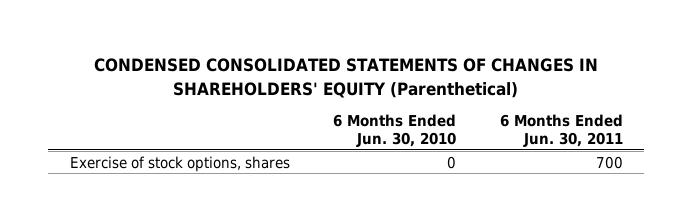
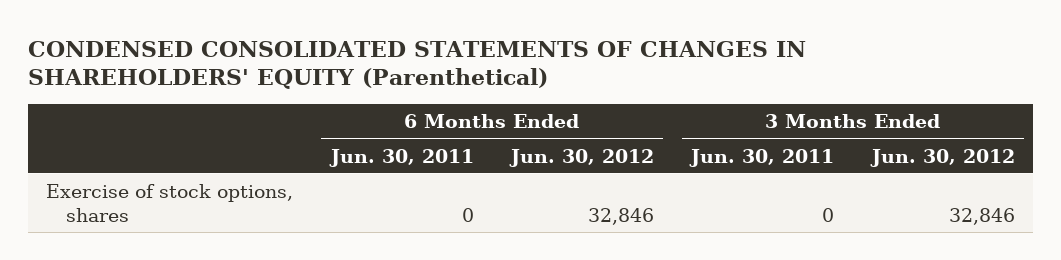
- | 6 Months Ended Jun. 30, 2010 | 6 Months Ended Jun. 30, 2011
+ | 6 Months Ended Jun. 30, 2011 | 6 Months Ended Jun. 30, 2012 | 3 Months Ended Jun. 30, 2011 | 3 Months Ended Jun. 30, 2012
- Exercise of stock options, shares | 0 | 700
+ Exercise of stock options, shares | 0 | 32,846 | 0 | 32,846

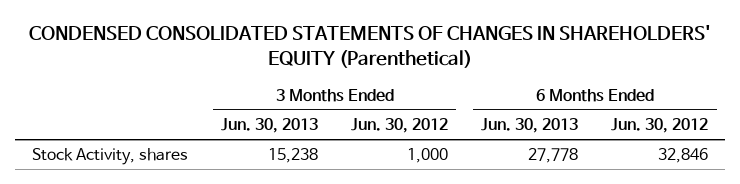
- | 6 Months Ended Jun. 30, 2011 | 6 Months Ended Jun. 30, 2012 | 3 Months Ended Jun. 30, 2011 | 3 Months Ended Jun. 30, 2012
+ | 3 Months Ended Jun. 30, 2013 | 3 Months Ended Jun. 30, 2012 | 6 Months Ended Jun. 30, 2013 | 6 Months Ended Jun. 30, 2012
- Exercise of stock options, shares | 0 | 32,846 | 0 | 32,846
+ Stock Activity, shares | 15,238 | 1,000 | 27,778 | 32,846

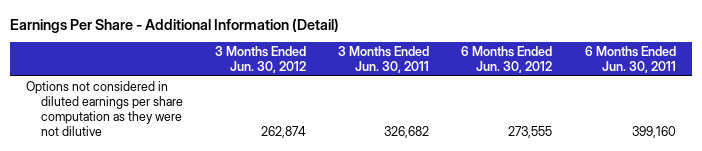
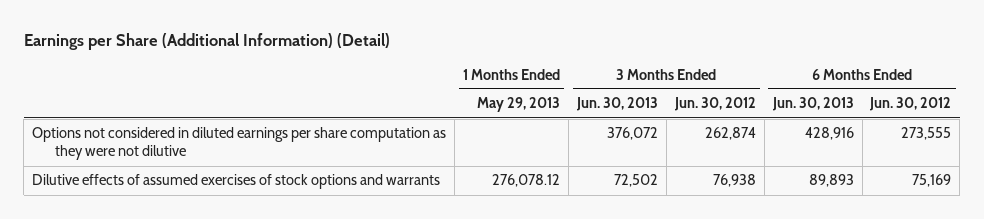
- Earnings Per Share - Additional Information (Detail)
+ Earnings per Share (Additional Information) (Detail)
- | 3 Months Ended Jun. 30, 2012 | 3 Months Ended Jun. 30, 2011 | 6 Months Ended Jun. 30, 2012 | 6 Months Ended Jun. 30, 2011
+ | 1 Months Ended May 29, 2013 | 3 Months Ended Jun. 30, 2013 | 3 Months Ended Jun. 30, 2012 | 6 Months Ended Jun. 30, 2013 | 6 Months Ended Jun. 30, 2012
+ Dilutive effects of assumed exercises of stock options and warrants | 276,078.12 | 72,502 | 76,938 | 89,893 | 75,169

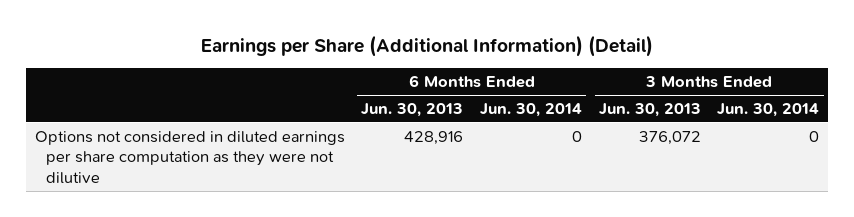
- | 1 Months Ended May 29, 2013 | 3 Months Ended Jun. 30, 2013 | 3 Months Ended Jun. 30, 2012 | 6 Months Ended Jun. 30, 2013 | 6 Months Ended Jun. 30, 2012
+ | 6 Months Ended Jun. 30, 2013 | 6 Months Ended Jun. 30, 2014 | 3 Months Ended Jun. 30, 2013 | 3 Months Ended Jun. 30, 2014
- Dilutive effects of assumed exercises of stock options and warrants | 276,078.12 | 72,502 | 76,938 | 89,893 | 75,169

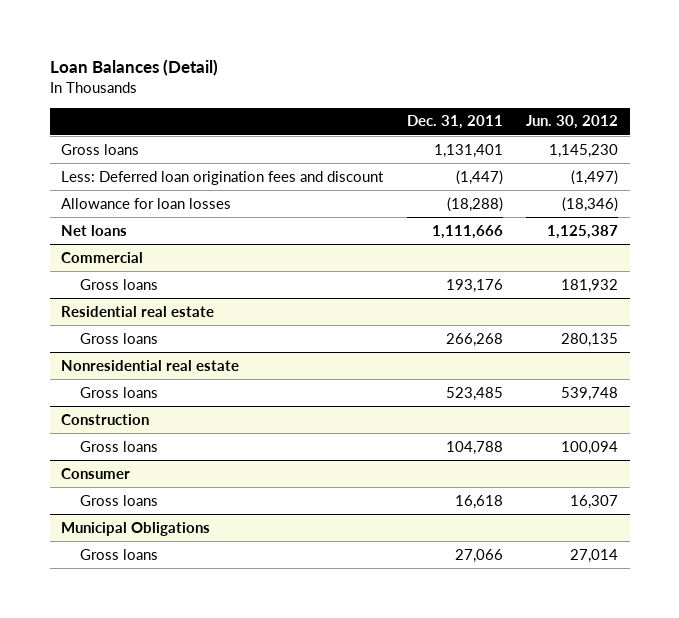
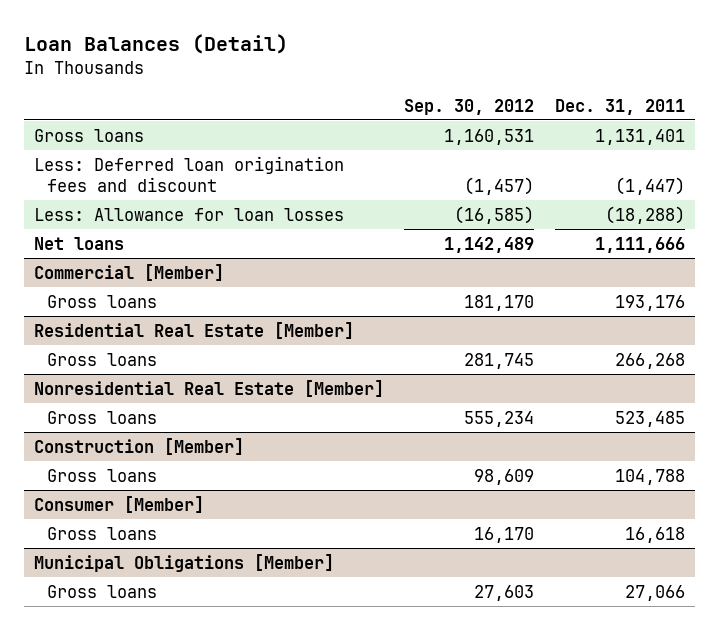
- | Dec. 31, 2011 | Jun. 30, 2012
+ | Sep. 30, 2012 | Dec. 31, 2011
- Allowance for loan losses | (18,288) | (18,346)
+ Less: Allowance for loan losses | (16,585) | (18,288)
- Commercial
+ Commercial [Member]
- Residential real estate
+ Residential Real Estate [Member]
- Nonresidential real estate
+ Nonresidential Real Estate [Member]
- Construction
+ Construction [Member]
- Consumer
+ Consumer [Member]
- Municipal Obligations
+ Municipal Obligations [Member]

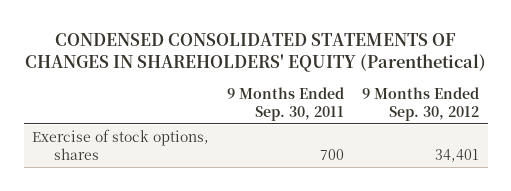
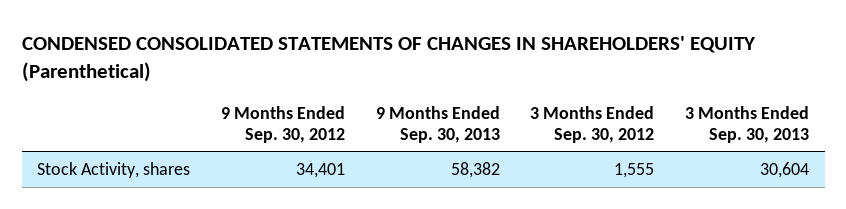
- | 9 Months Ended Sep. 30, 2011 | 9 Months Ended Sep. 30, 2012
+ | 9 Months Ended Sep. 30, 2012 | 9 Months Ended Sep. 30, 2013 | 3 Months Ended Sep. 30, 2012 | 3 Months Ended Sep. 30, 2013
- Exercise of stock options, shares | 700 | 34,401
+ Stock Activity, shares | 34,401 | 58,382 | 1,555 | 30,604

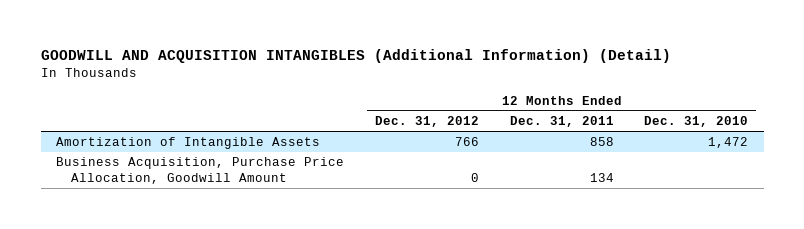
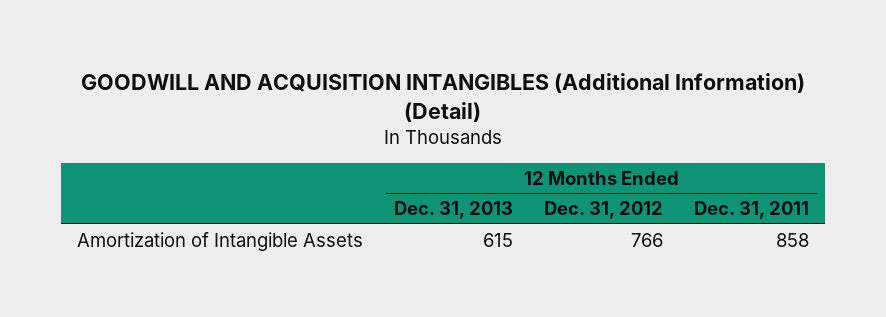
- | 12 Months Ended Dec. 31, 2012 | 12 Months Ended Dec. 31, 2011 | 12 Months Ended Dec. 31, 2010
+ | 12 Months Ended Dec. 31, 2013 | 12 Months Ended Dec. 31, 2012 | 12 Months Ended Dec. 31, 2011
- Business Acquisition, Purchase Price Allocation, Goodwill Amount | 0 | 134 |

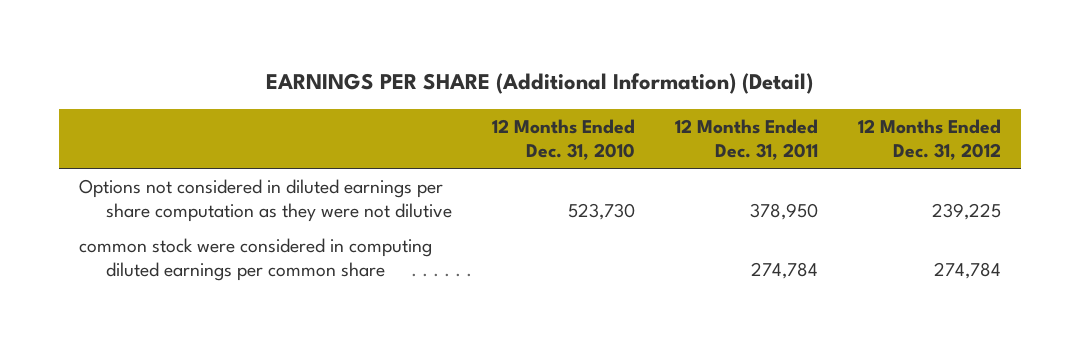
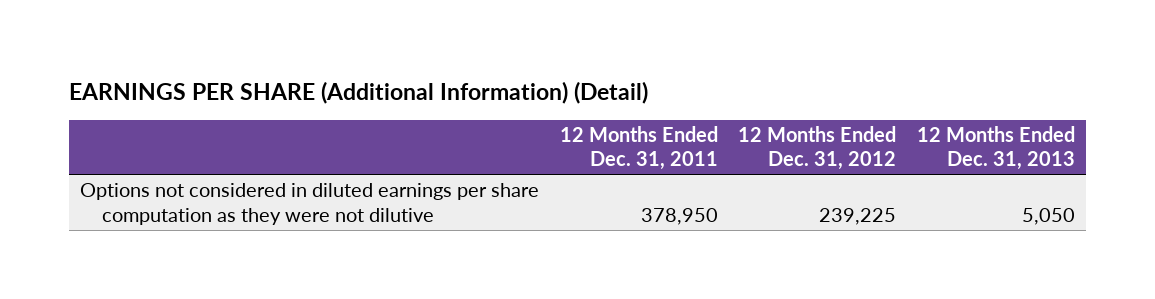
- | 12 Months Ended Dec. 31, 2010 | 12 Months Ended Dec. 31, 2011 | 12 Months Ended Dec. 31, 2012
+ | 12 Months Ended Dec. 31, 2011 | 12 Months Ended Dec. 31, 2012 | 12 Months Ended Dec. 31, 2013
- common stock were considered in computing diluted earnings per common share | | 274,784 | 274,784

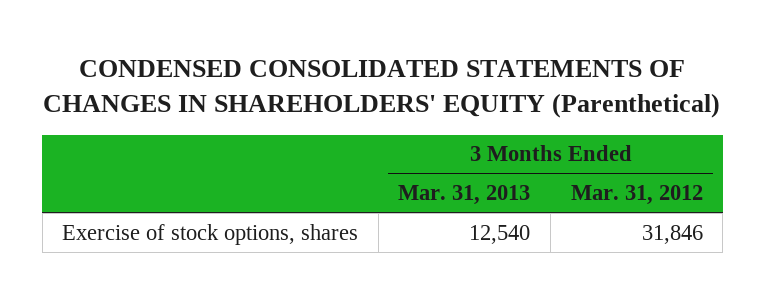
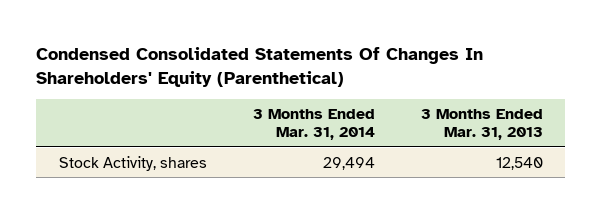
- CONDENSED CONSOLIDATED STATEMENTS OF CHANGES IN SHAREHOLDERS' EQUITY (Parenthetical)
+ Condensed Consolidated Statements Of Changes In Shareholders' Equity (Parenthetical)
- | 3 Months Ended Mar. 31, 2013 | 3 Months Ended Mar. 31, 2012
+ | 3 Months Ended Mar. 31, 2014 | 3 Months Ended Mar. 31, 2013
- Exercise of stock options, shares | 12,540 | 31,846
+ Stock Activity, shares | 29,494 | 12,540

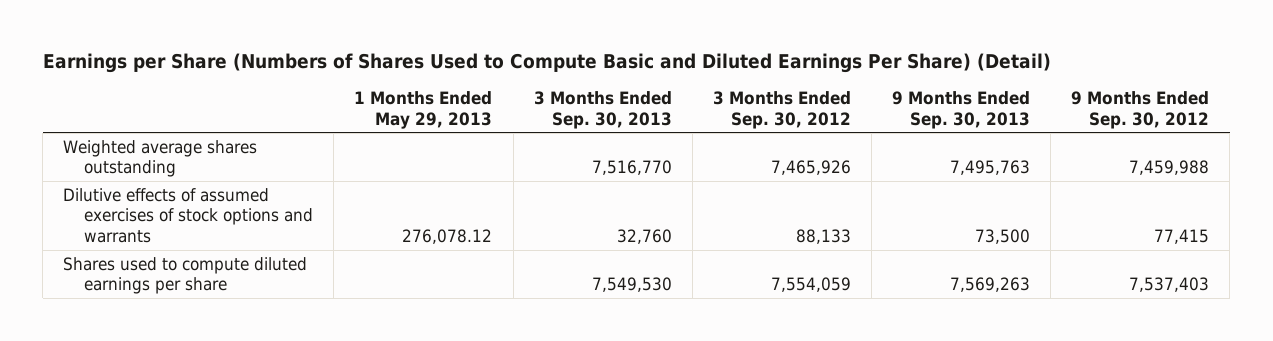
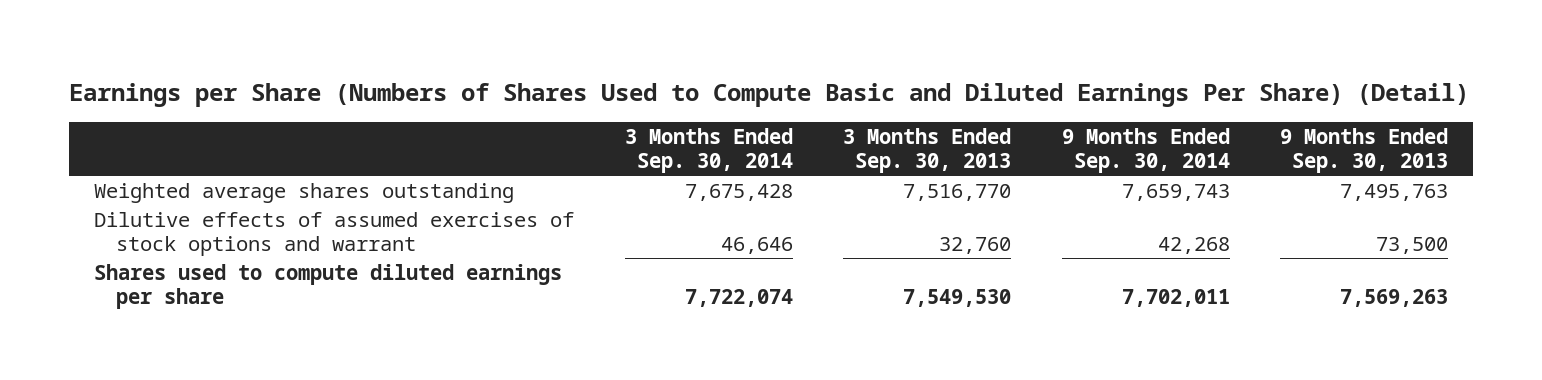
- | 1 Months Ended May 29, 2013 | 3 Months Ended Sep. 30, 2013 | 3 Months Ended Sep. 30, 2012 | 9 Months Ended Sep. 30, 2013 | 9 Months Ended Sep. 30, 2012
+ | 3 Months Ended Sep. 30, 2014 | 3 Months Ended Sep. 30, 2013 | 9 Months Ended Sep. 30, 2014 | 9 Months Ended Sep. 30, 2013
- Dilutive effects of assumed exercises of stock options and warrants | 276,078.12 | 32,760 | 88,133 | 73,500 | 77,415
+ Dilutive effects of assumed exercises of stock options and warrant | 46,646 | 32,760 | 42,268 | 73,500

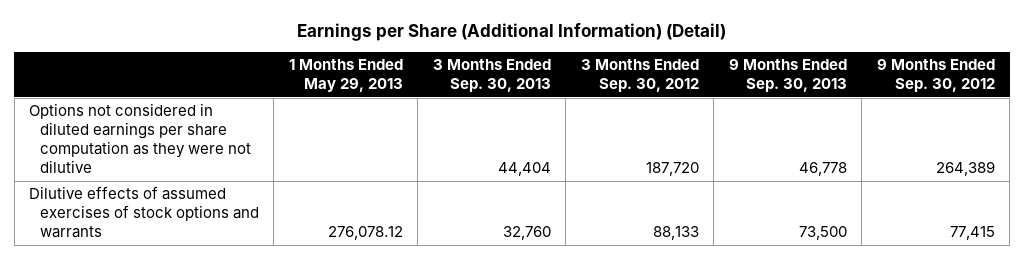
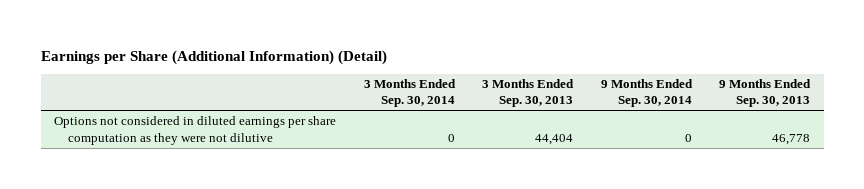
- | 1 Months Ended May 29, 2013 | 3 Months Ended Sep. 30, 2013 | 3 Months Ended Sep. 30, 2012 | 9 Months Ended Sep. 30, 2013 | 9 Months Ended Sep. 30, 2012
+ | 3 Months Ended Sep. 30, 2014 | 3 Months Ended Sep. 30, 2013 | 9 Months Ended Sep. 30, 2014 | 9 Months Ended Sep. 30, 2013
- Dilutive effects of assumed exercises of stock options and warrants | 276,078.12 | 32,760 | 88,133 | 73,500 | 77,415

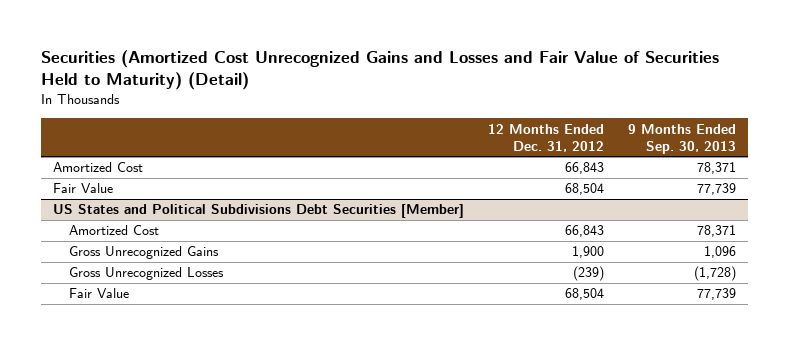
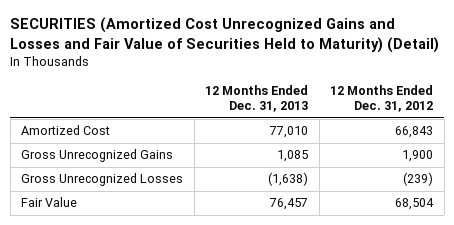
- Securities (Amortized Cost Unrecognized Gains and Losses and Fair Value of Securities Held to Maturity) (Detail)
+ SECURITIES (Amortized Cost Unrecognized Gains and Losses and Fair Value of Securities Held to Maturity) (Detail)
- | 12 Months Ended Dec. 31, 2012 | 9 Months Ended Sep. 30, 2013
+ | 12 Months Ended Dec. 31, 2013 | 12 Months Ended Dec. 31, 2012
- Fair Value | 68,504 | 77,739
- US States and Political Subdivisions Debt Securities [Member]
- Amortized Cost | 66,843 | 78,371

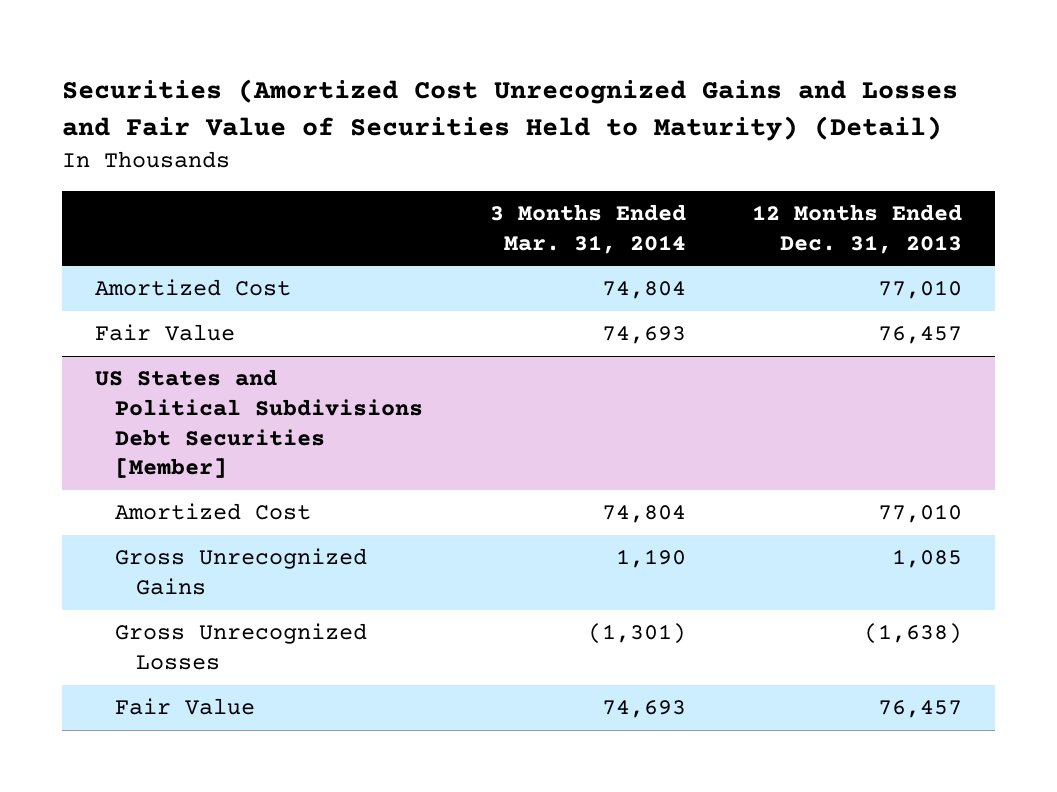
- SECURITIES (Amortized Cost Unrecognized Gains and Losses and Fair Value of Securities Held to Maturity) (Detail)
+ Securities (Amortized Cost Unrecognized Gains and Losses and Fair Value of Securities Held to Maturity) (Detail)
- | 12 Months Ended Dec. 31, 2013 | 12 Months Ended Dec. 31, 2012
+ | 3 Months Ended Mar. 31, 2014 | 12 Months Ended Dec. 31, 2013
+ Fair Value | 74,693 | 76,457
+ US States and Political Subdivisions Debt Securities [Member]
+ Amortized Cost | 74,804 | 77,010

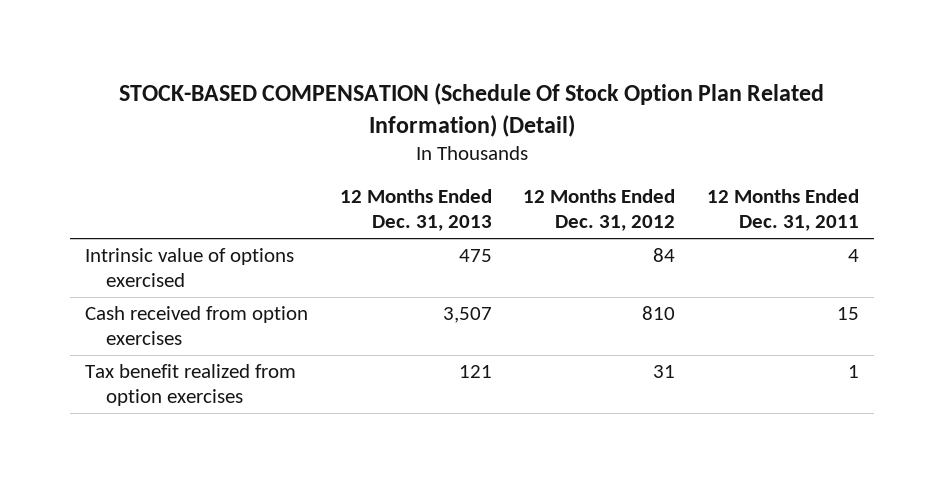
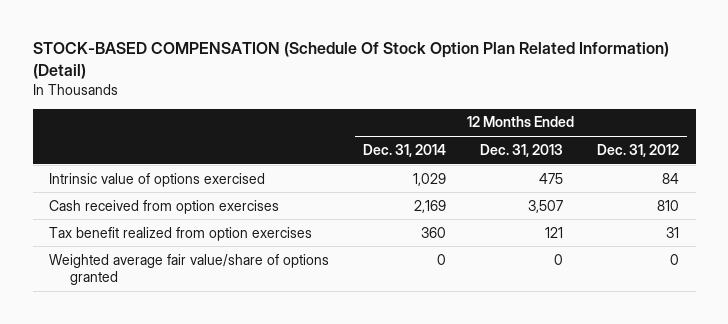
- | 12 Months Ended Dec. 31, 2013 | 12 Months Ended Dec. 31, 2012 | 12 Months Ended Dec. 31, 2011
+ | 12 Months Ended Dec. 31, 2014 | 12 Months Ended Dec. 31, 2013 | 12 Months Ended Dec. 31, 2012
+ Weighted average fair value/share of options granted | 0 | 0 | 0

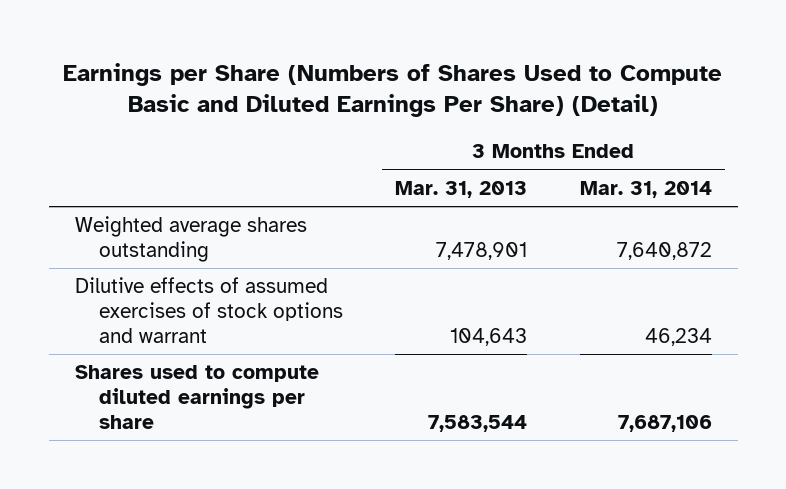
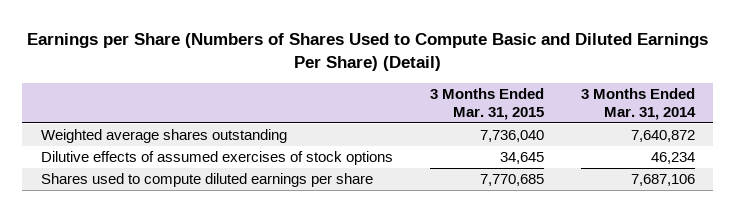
- | 3 Months Ended Mar. 31, 2013 | 3 Months Ended Mar. 31, 2014
+ | 3 Months Ended Mar. 31, 2015 | 3 Months Ended Mar. 31, 2014
- Dilutive effects of assumed exercises of stock options and warrant | 104,643 | 46,234
+ Dilutive effects of assumed exercises of stock options | 34,645 | 46,234

